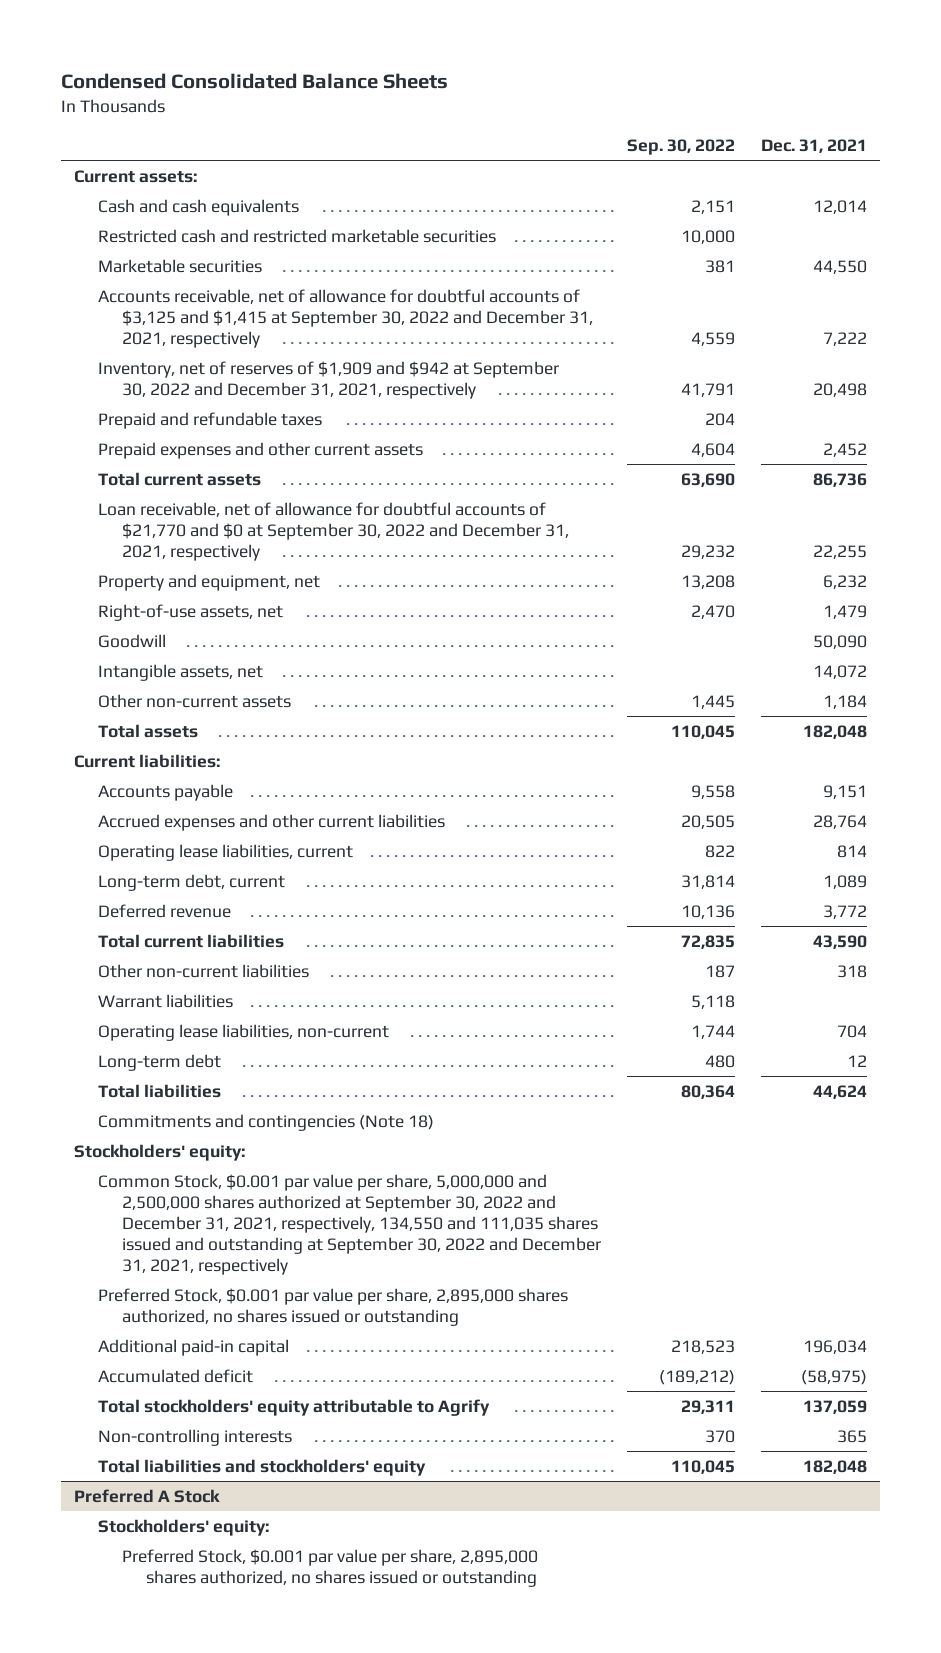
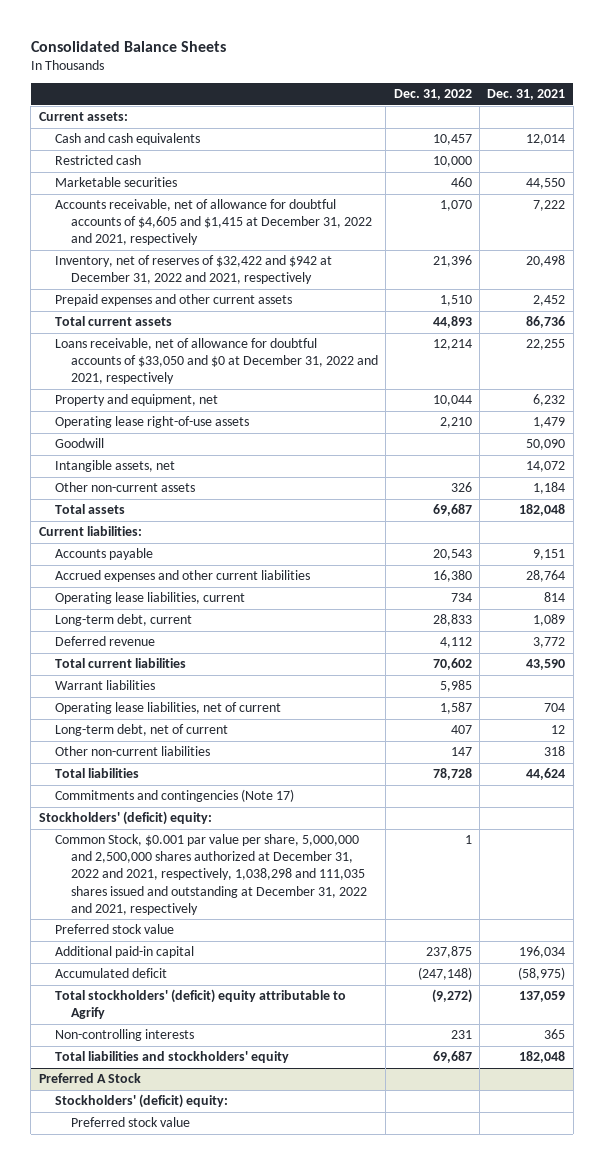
- Condensed Consolidated Balance Sheets
+ Consolidated Balance Sheets
- | Sep. 30, 2022 | Dec. 31, 2021
+ | Dec. 31, 2022 | Dec. 31, 2021
- Restricted cash and restricted marketable securities | 10,000 |
+ Restricted cash | 10,000 |
- Accounts receivable, net of allowance for doubtful accounts of $3,125 and $1,415 at September 30, 2022 and December 31, 2021, respectively | 4,559 | 7,222
- Inventory, net of reserves of $1,909 and $942 at September 30, 2022 and December 31, 2021, respectively | 41,791 | 20,498
- Prepaid and refundable taxes | 204 |
+ Accounts receivable, net of allowance for doubtful accounts of $4,605 and $1,415 at December 31, 2022 and 2021, respectively | 1,070 | 7,222
+ Inventory, net of reserves of $32,422 and $942 at December 31, 2022 and 2021, respectively | 21,396 | 20,498
- Loan receivable, net of allowance for doubtful accounts of $21,770 and $0 at September 30, 2022 and December 31, 2021, respectively | 29,232 | 22,255
+ Loans receivable, net of allowance for doubtful accounts of $33,050 and $0 at December 31, 2022 and 2021, respectively | 12,214 | 22,255
- Right-of-use assets, net | 2,470 | 1,479
+ Operating lease right-of-use assets | 2,210 | 1,479
- Operating lease liabilities, non-current | 1,744 | 704
- Long-term debt | 480 | 12
+ Operating lease liabilities, net of current | 1,587 | 704
+ Long-term debt, net of current | 407 | 12
moved down: Other non-current liabilities | 147 | 318
- Commitments and contingencies (Note 18)
- Stockholders' equity:
- Common Stock, $0.001 par value per share, 5,000,000 and 2,500,000 shares authorized at September 30, 2022 and December 31, 2021, respectively, 134,550 and 111,035 shares issued and outstanding at September 30, 2022 and December 31, 2021, respectively
- Preferred Stock, $0.001 par value per share, 2,895,000 shares authorized, no shares issued or outstanding
+ Commitments and contingencies (Note 17)
+ Stockholders' (deficit) equity:
+ Common Stock, $0.001 par value per share, 5,000,000 and 2,500,000 shares authorized at December 31, 2022 and 2021, respectively, 1,038,298 and 111,035 shares issued and outstanding at December 31, 2022 and 2021, respectively | 1 |
+ Preferred stock value
- Total stockholders' equity attributable to Agrify | 29,311 | 137,059
+ Total stockholders' (deficit) equity attributable to Agrify | (9,272) | 137,059
@ Preferred A Stock
- Stockholders' equity:
- Preferred Stock, $0.001 par value per share, 2,895,000 shares authorized, no shares issued or outstanding
+ Stockholders' (deficit) equity:
+ Preferred stock value

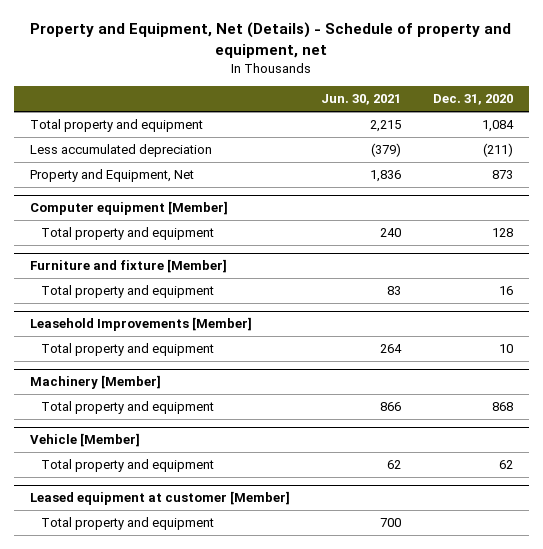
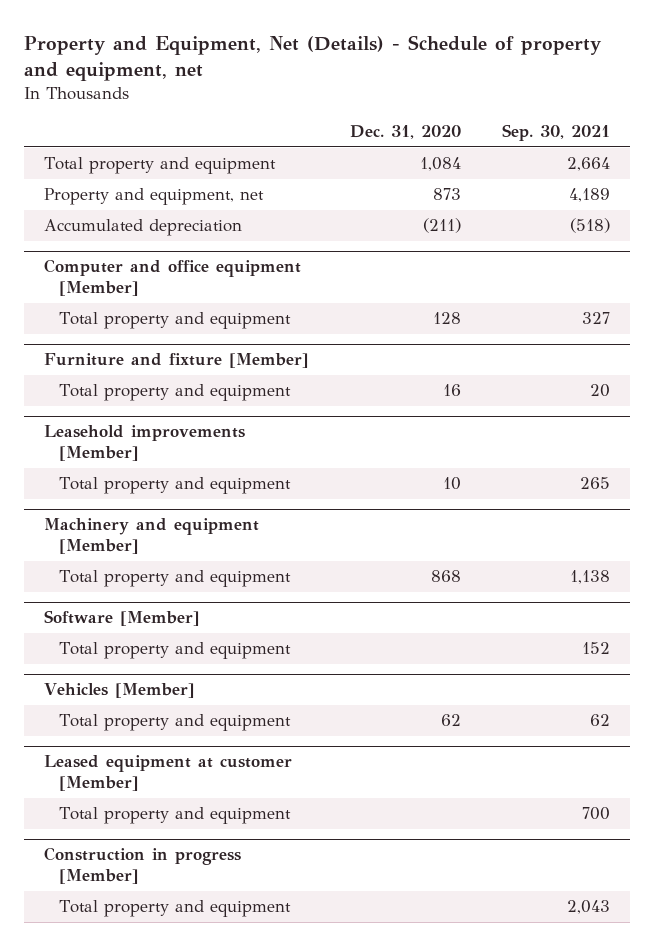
- | Jun. 30, 2021 | Dec. 31, 2020
+ | Dec. 31, 2020 | Sep. 30, 2021
- Less accumulated depreciation | (379) | (211)
- Property and Equipment, Net | 1,836 | 873
- Computer equipment [Member]
+ Property and equipment, net | 873 | 4,189
+ Accumulated depreciation | (211) | (518)
+ Computer and office equipment [Member]
- Leasehold Improvements [Member]
+ Leasehold improvements [Member]
- Machinery [Member]
+ Machinery and equipment [Member]
- Vehicle [Member]
+ Software [Member]
+ Total property and equipment | | 152
+ Vehicles [Member]
+ Construction in progress [Member]
+ Total property and equipment | | 2,043

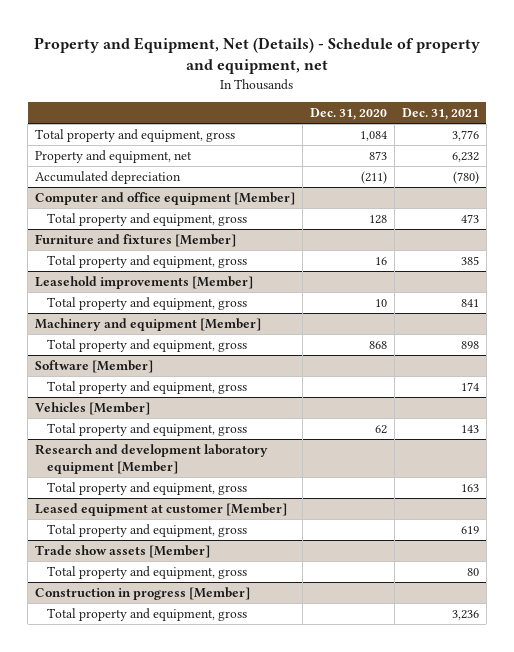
- | Dec. 31, 2020 | Sep. 30, 2021
+ | Dec. 31, 2020 | Dec. 31, 2021
- Total property and equipment | 1,084 | 2,664
+ Total property and equipment, gross | 1,084 | 3,776
@ Computer and office equipment [Member]
- Total property and equipment | 128 | 327
- Furniture and fixture [Member]
- Total property and equipment | 16 | 20
@ Computer and office equipment [Member]
+ Total property and equipment, gross | 128 | 473
+ Furniture and fixtures [Member]
+ Total property and equipment, gross | 16 | 385
@ Leasehold improvements [Member]
- Total property and equipment | 10 | 265
+ Total property and equipment, gross | 10 | 841
@ Machinery and equipment [Member]
- Total property and equipment | 868 | 1,138
+ Total property and equipment, gross | 868 | 898
@ Software [Member]
- Total property and equipment | | 152
+ Total property and equipment, gross | | 174
@ Vehicles [Member]
- Total property and equipment | 62 | 62
+ Total property and equipment, gross | 62 | 143
+ Research and development laboratory equipment [Member]
+ Total property and equipment, gross | | 163
@ Leased equipment at customer [Member]
- Total property and equipment | | 700
+ Total property and equipment, gross | | 619
+ Trade show assets [Member]
+ Total property and equipment, gross | | 80
@ Construction in progress [Member]
- Total property and equipment | | 2,043
+ Total property and equipment, gross | | 3,236

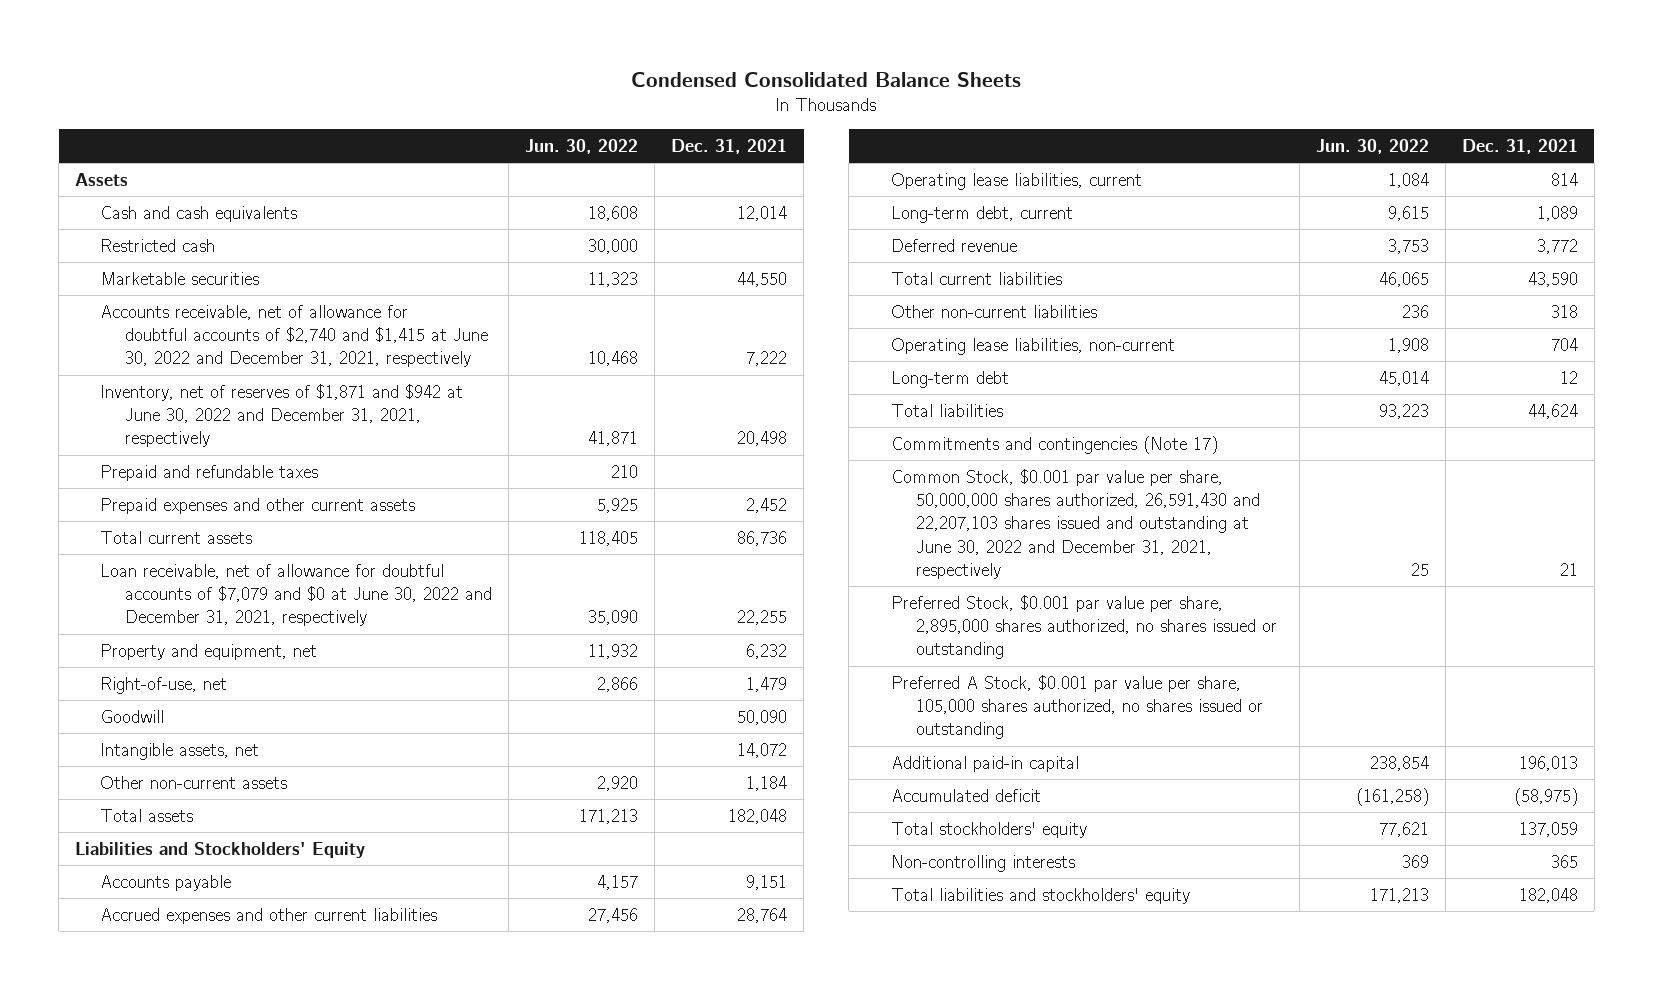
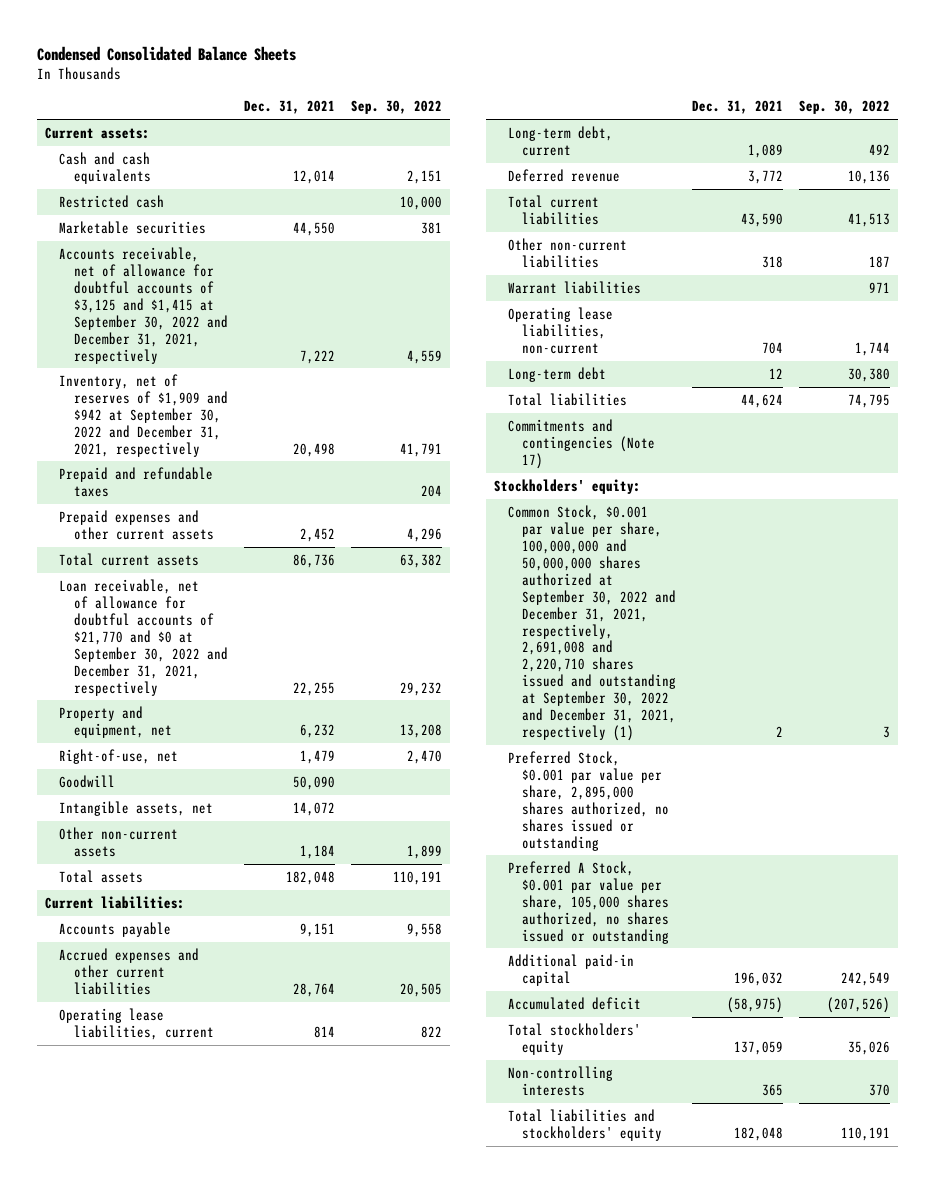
- | Jun. 30, 2022 | Dec. 31, 2021
+ | Dec. 31, 2021 | Sep. 30, 2022
- Assets
+ Current assets:
- Accounts receivable, net of allowance for doubtful accounts of $2,740 and $1,415 at June 30, 2022 and December 31, 2021, respectively | 10,468 | 7,222
- Inventory, net of reserves of $1,871 and $942 at June 30, 2022 and December 31, 2021, respectively | 41,871 | 20,498
+ Accounts receivable, net of allowance for doubtful accounts of $3,125 and $1,415 at September 30, 2022 and December 31, 2021, respectively | 7,222 | 4,559
+ Inventory, net of reserves of $1,909 and $942 at September 30, 2022 and December 31, 2021, respectively | 20,498 | 41,791
- Loan receivable, net of allowance for doubtful accounts of $7,079 and $0 at June 30, 2022 and December 31, 2021, respectively | 35,090 | 22,255
+ Loan receivable, net of allowance for doubtful accounts of $21,770 and $0 at September 30, 2022 and December 31, 2021, respectively | 22,255 | 29,232
- Liabilities and Stockholders' Equity
+ Current liabilities:
+ Warrant liabilities | | 971
- Common Stock, $0.001 par value per share, 50,000,000 shares authorized, 26,591,430 and 22,207,103 shares issued and outstanding at June 30, 2022 and December 31, 2021, respectively | 25 | 21
+ Stockholders' equity:
+ Common Stock, $0.001 par value per share, 100,000,000 and 50,000,000 shares authorized at September 30, 2022 and December 31, 2021, respectively, 2,691,008 and 2,220,710 shares issued and outstanding at September 30, 2022 and December 31, 2021, respectively (1) | 2 | 3
- Additional paid-in capital | 238,854 | 196,013
+ Additional paid-in capital | 196,032 | 242,549

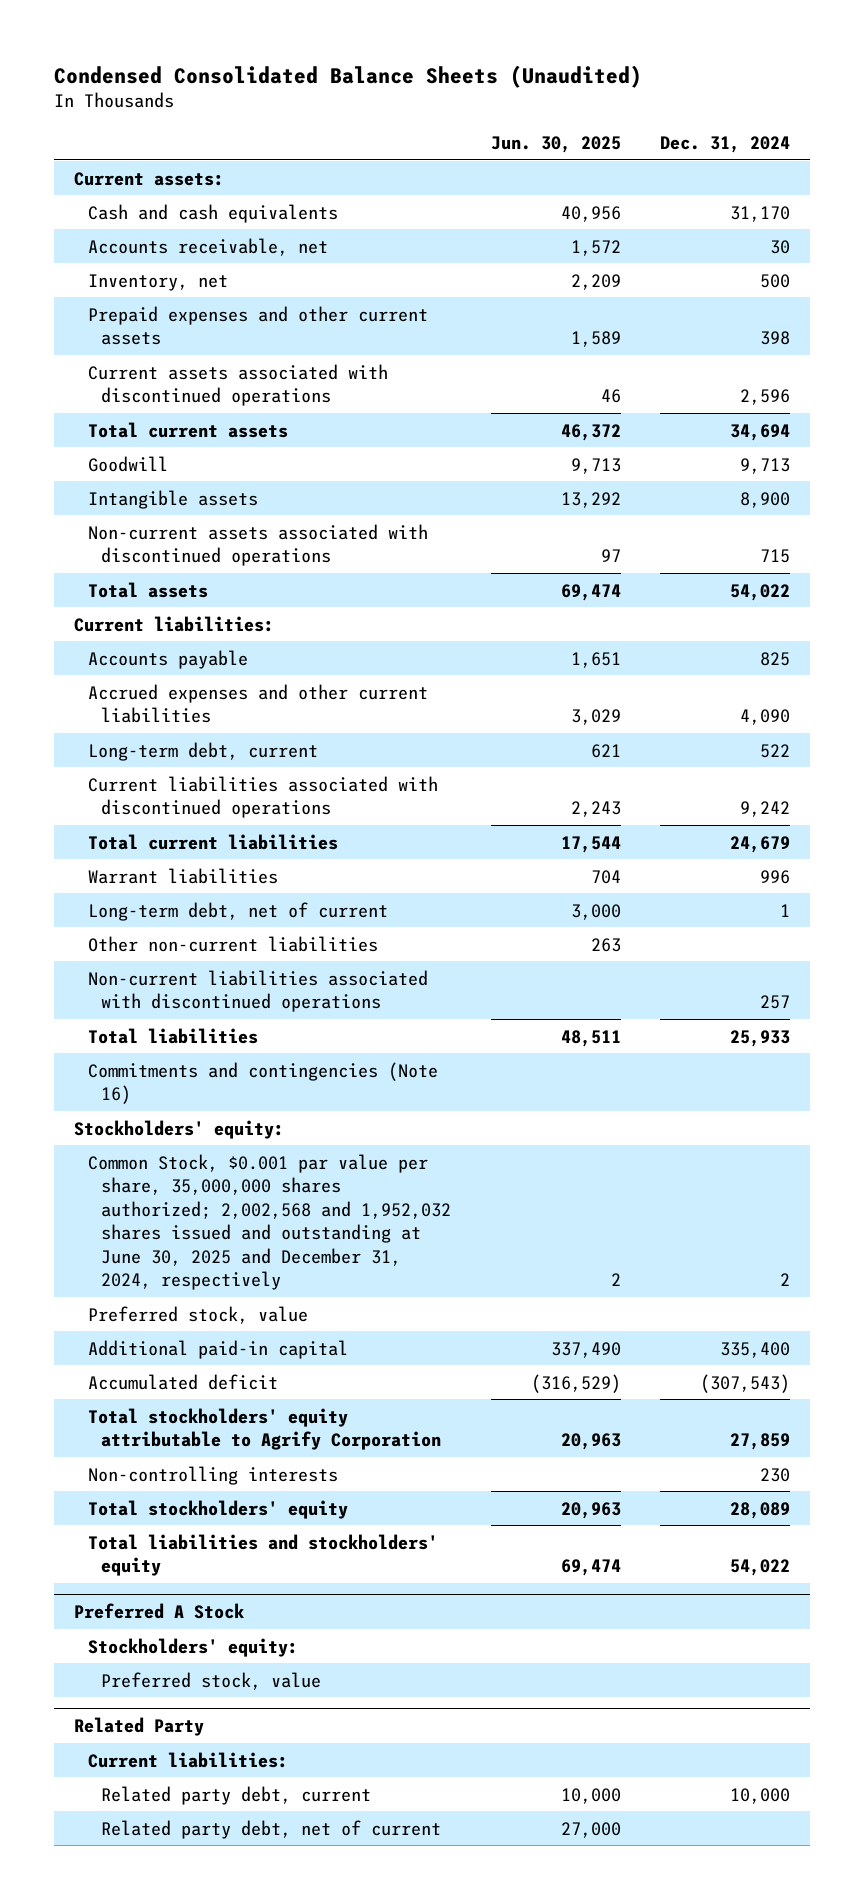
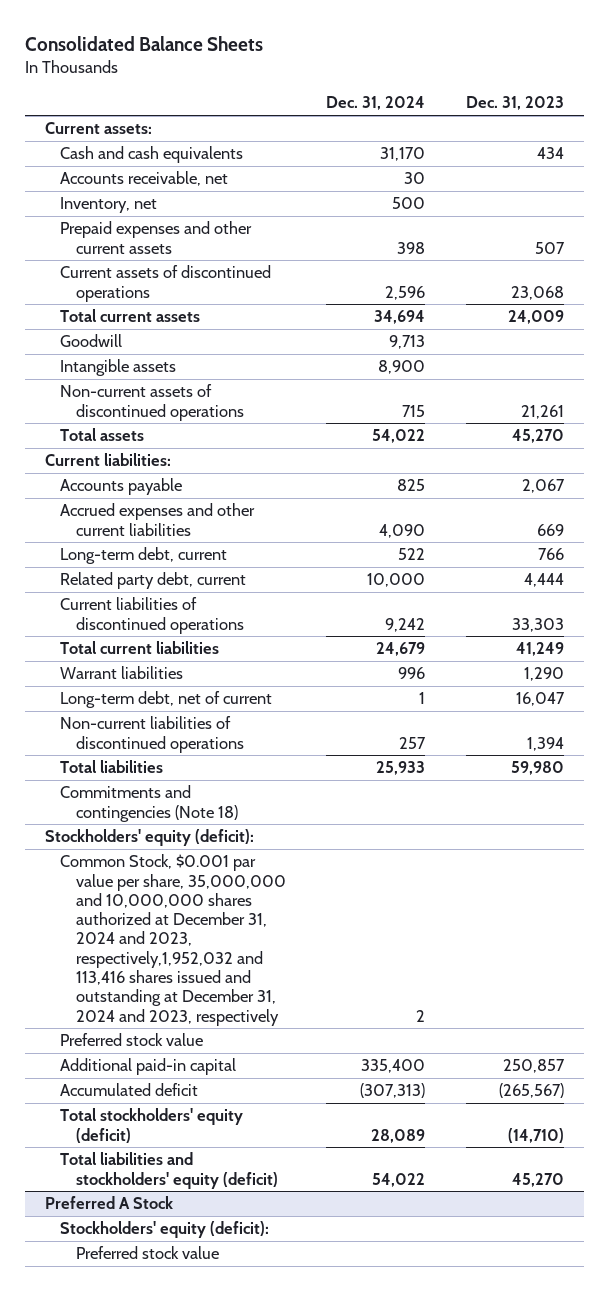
- Condensed Consolidated Balance Sheets (Unaudited)
+ Consolidated Balance Sheets
- | Jun. 30, 2025 | Dec. 31, 2024
+ | Dec. 31, 2024 | Dec. 31, 2023
- Current assets associated with discontinued operations | 46 | 2,596
+ Current assets of discontinued operations | 2,596 | 23,068
- Non-current assets associated with discontinued operations | 97 | 715
+ Non-current assets of discontinued operations | 715 | 21,261
- Current liabilities associated with discontinued operations | 2,243 | 9,242
+ Related party debt, current | 10,000 | 4,444
+ Current liabilities of discontinued operations | 9,242 | 33,303
- Other non-current liabilities | 263 |
- Non-current liabilities associated with discontinued operations | | 257
+ Non-current liabilities of discontinued operations | 257 | 1,394
- Commitments and contingencies (Note 16)
- Stockholders' equity:
- Common Stock, $0.001 par value per share, 35,000,000 shares authorized; 2,002,568 and 1,952,032 shares issued and outstanding at June 30, 2025 and December 31, 2024, respectively | 2 | 2
- Preferred stock, value
+ Commitments and contingencies (Note 18)
+ Stockholders' equity (deficit):
+ Common Stock, $0.001 par value per share, 35,000,000 and 10,000,000 shares authorized at December 31, 2024 and 2023, respectively,1,952,032 and 113,416 shares issued and outstanding at December 31, 2024 and 2023, respectively | 2 |
+ Preferred stock value
- Accumulated deficit | (316,529) | (307,543)
- Total stockholders' equity attributable to Agrify Corporation | 20,963 | 27,859
- Non-controlling interests | | 230
- Total stockholders' equity | 20,963 | 28,089
- Total liabilities and stockholders' equity | 69,474 | 54,022
+ Accumulated deficit | (307,313) | (265,567)
+ Total stockholders' equity (deficit) | 28,089 | (14,710)
+ Total liabilities and stockholders' equity (deficit) | 54,022 | 45,270
@ Preferred A Stock
- Stockholders' equity:
- Preferred stock, value
- Related Party
- Current liabilities:
- Related party debt, current | 10,000 | 10,000
- Related party debt, net of current | 27,000 |
@ Preferred A Stock
+ Stockholders' equity (deficit):
+ Preferred stock value

